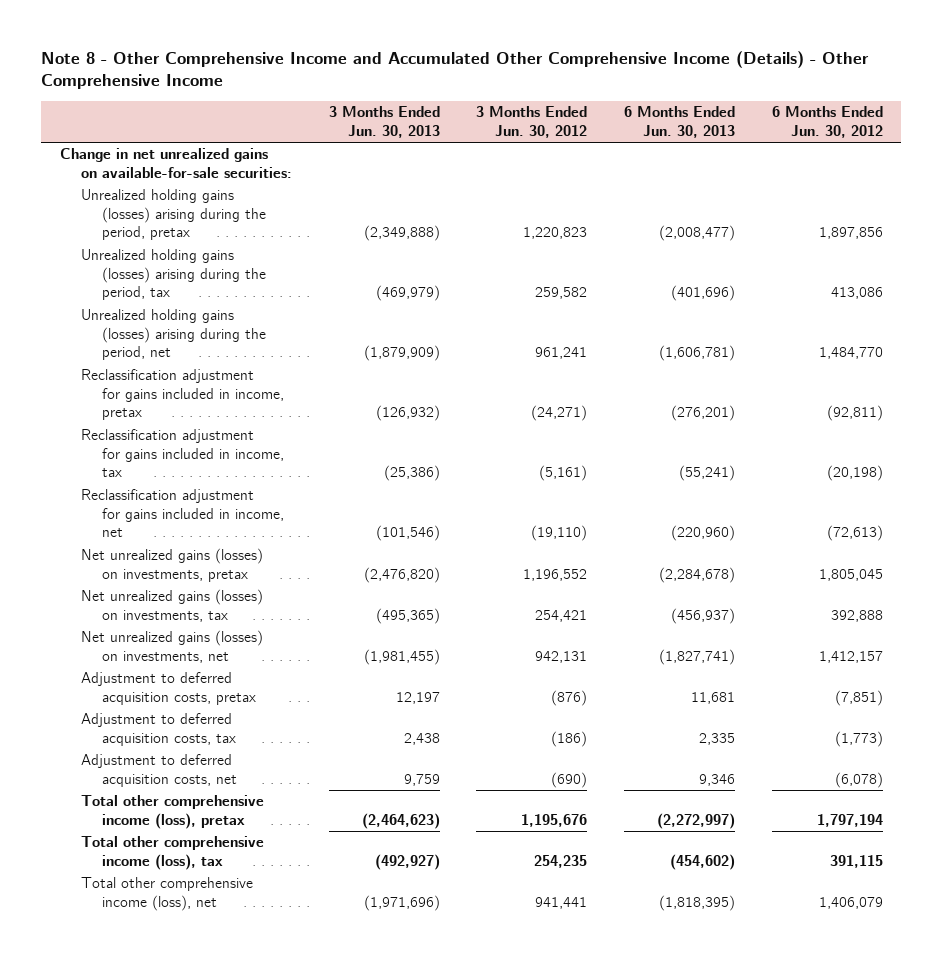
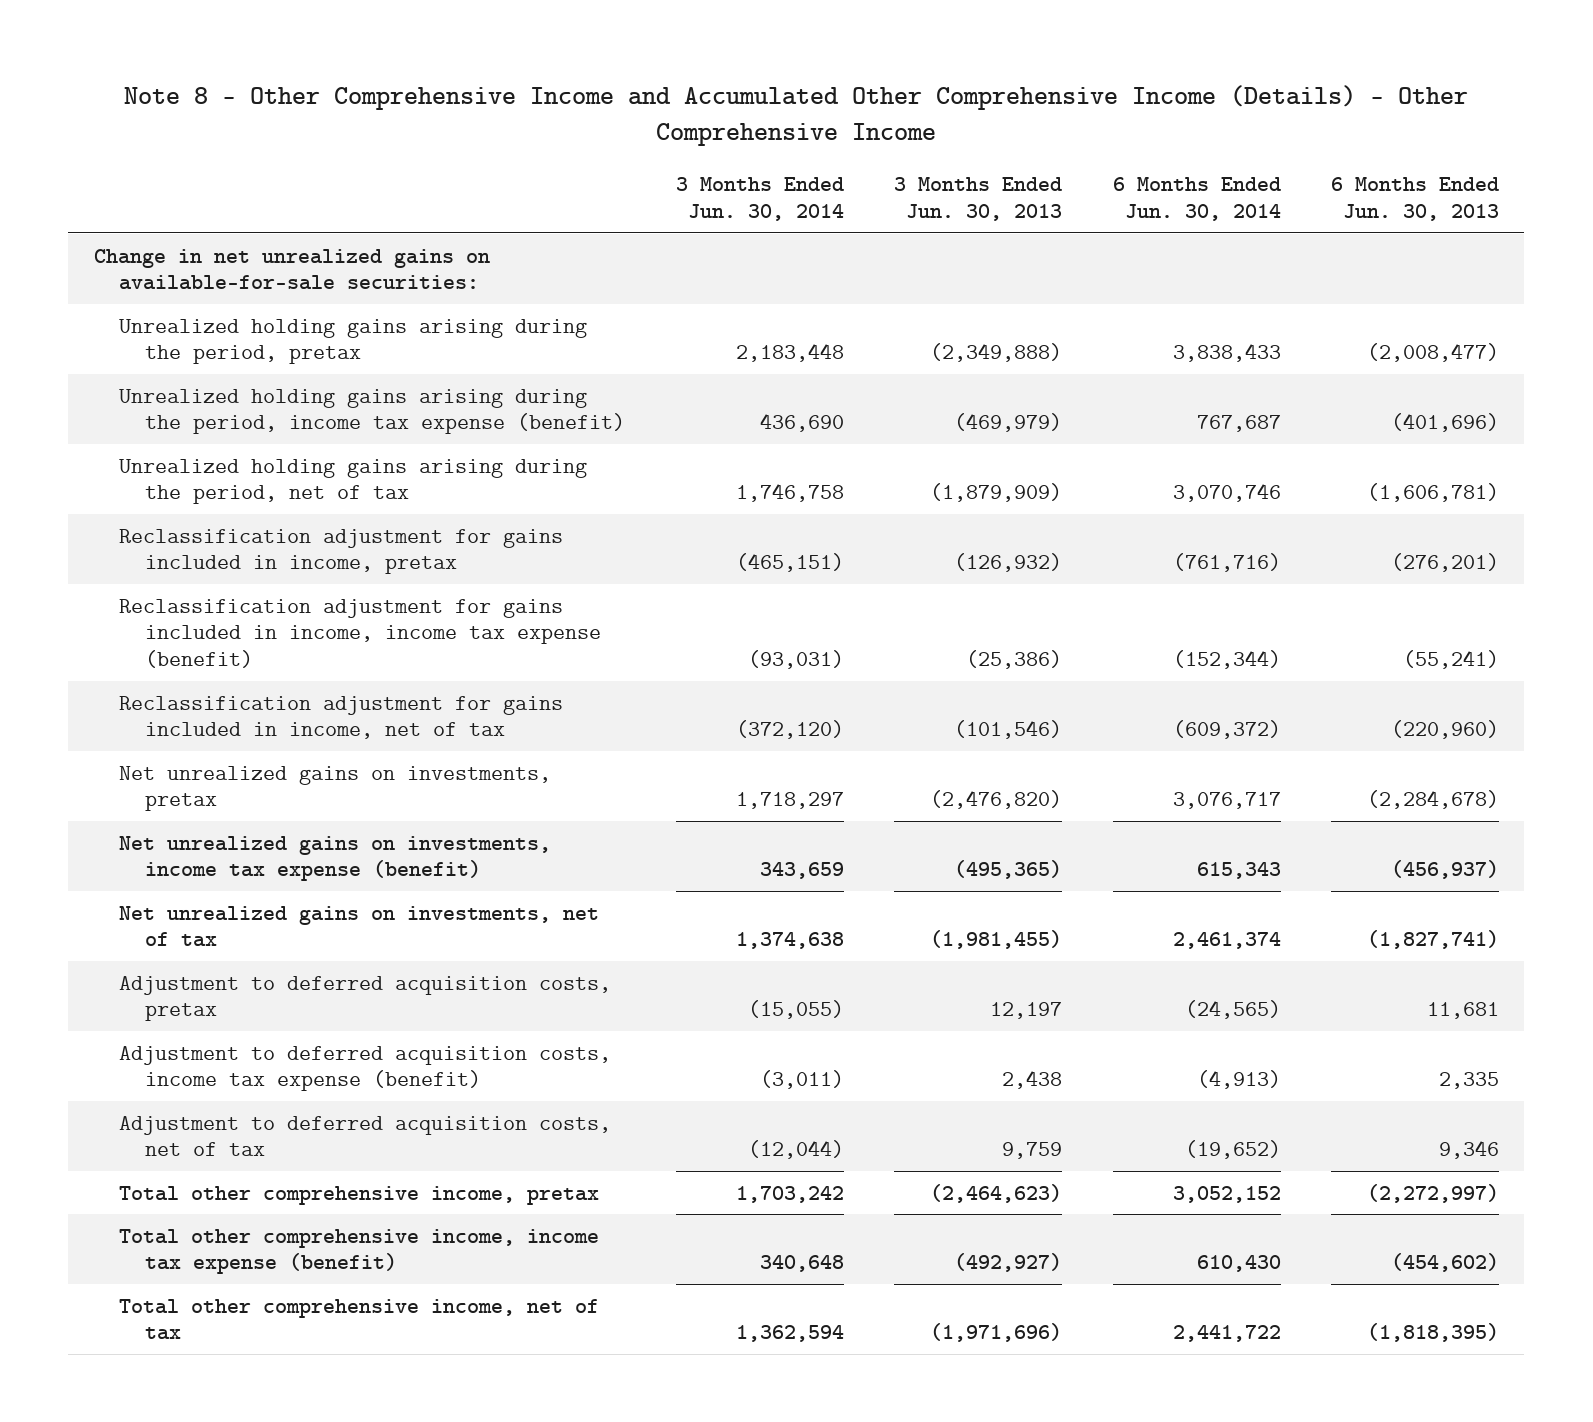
- | 3 Months Ended Jun. 30, 2013 | 3 Months Ended Jun. 30, 2012 | 6 Months Ended Jun. 30, 2013 | 6 Months Ended Jun. 30, 2012
+ | 3 Months Ended Jun. 30, 2014 | 3 Months Ended Jun. 30, 2013 | 6 Months Ended Jun. 30, 2014 | 6 Months Ended Jun. 30, 2013
- Unrealized holding gains (losses) arising during the period, pretax | (2,349,888) | 1,220,823 | (2,008,477) | 1,897,856
- Unrealized holding gains (losses) arising during the period, tax | (469,979) | 259,582 | (401,696) | 413,086
- Unrealized holding gains (losses) arising during the period, net | (1,879,909) | 961,241 | (1,606,781) | 1,484,770
+ Unrealized holding gains arising during the period, pretax | 2,183,448 | (2,349,888) | 3,838,433 | (2,008,477)
+ Unrealized holding gains arising during the period, income tax expense (benefit) | 436,690 | (469,979) | 767,687 | (401,696)
+ Unrealized holding gains arising during the period, net of tax | 1,746,758 | (1,879,909) | 3,070,746 | (1,606,781)
- Reclassification adjustment for gains included in income, tax | (25,386) | (5,161) | (55,241) | (20,198)
- Reclassification adjustment for gains included in income, net | (101,546) | (19,110) | (220,960) | (72,613)
- Net unrealized gains (losses) on investments, pretax | (2,476,820) | 1,196,552 | (2,284,678) | 1,805,045
- Net unrealized gains (losses) on investments, tax | (495,365) | 254,421 | (456,937) | 392,888
- Net unrealized gains (losses) on investments, net | (1,981,455) | 942,131 | (1,827,741) | 1,412,157
+ Reclassification adjustment for gains included in income, income tax expense (benefit) | (93,031) | (25,386) | (152,344) | (55,241)
+ Reclassification adjustment for gains included in income, net of tax | (372,120) | (101,546) | (609,372) | (220,960)
+ Net unrealized gains on investments, pretax | 1,718,297 | (2,476,820) | 3,076,717 | (2,284,678)
+ Net unrealized gains on investments, income tax expense (benefit) | 343,659 | (495,365) | 615,343 | (456,937)
+ Net unrealized gains on investments, net of tax | 1,374,638 | (1,981,455) | 2,461,374 | (1,827,741)
- Adjustment to deferred acquisition costs, tax | 2,438 | (186) | 2,335 | (1,773)
- Adjustment to deferred acquisition costs, net | 9,759 | (690) | 9,346 | (6,078)
- Total other comprehensive income (loss), pretax | (2,464,623) | 1,195,676 | (2,272,997) | 1,797,194
- Total other comprehensive income (loss), tax | (492,927) | 254,235 | (454,602) | 391,115
- Total other comprehensive income (loss), net | (1,971,696) | 941,441 | (1,818,395) | 1,406,079
+ Adjustment to deferred acquisition costs, income tax expense (benefit) | (3,011) | 2,438 | (4,913) | 2,335
+ Adjustment to deferred acquisition costs, net of tax | (12,044) | 9,759 | (19,652) | 9,346
+ Total other comprehensive income, pretax | 1,703,242 | (2,464,623) | 3,052,152 | (2,272,997)
+ Total other comprehensive income, income tax expense (benefit) | 340,648 | (492,927) | 610,430 | (454,602)
+ Total other comprehensive income, net of tax | 1,362,594 | (1,971,696) | 2,441,722 | (1,818,395)

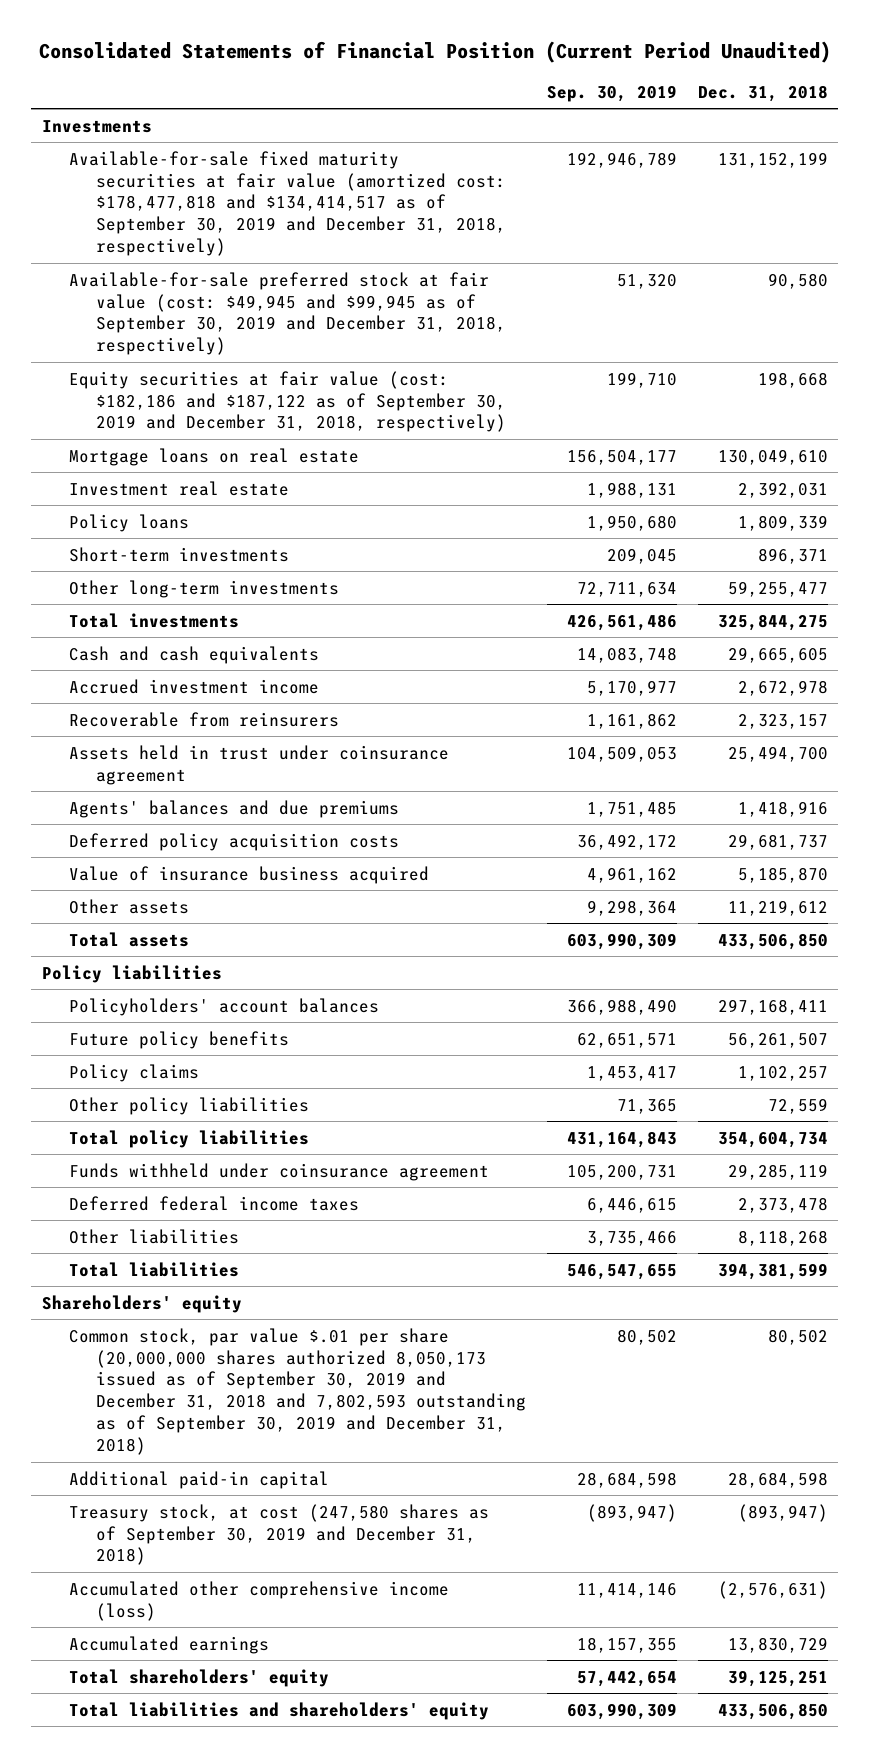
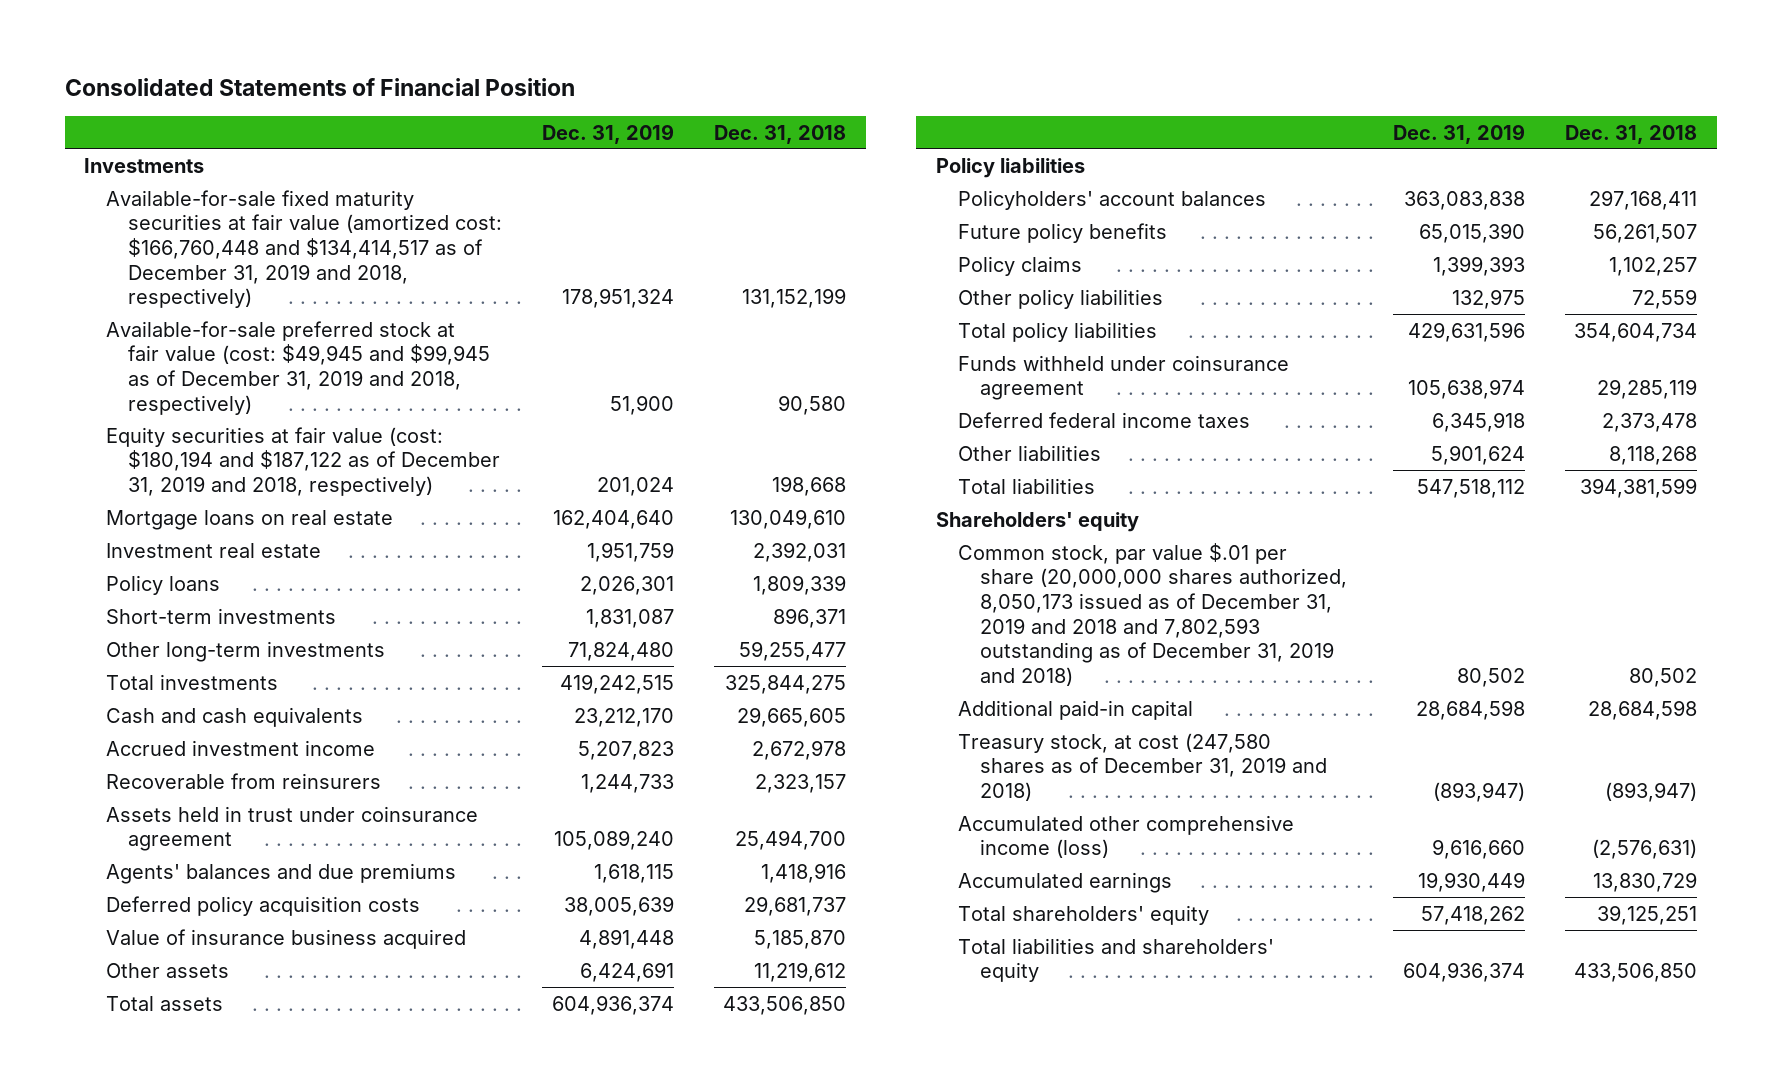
- Consolidated Statements of Financial Position (Current Period Unaudited)
+ Consolidated Statements of Financial Position
- | Sep. 30, 2019 | Dec. 31, 2018
+ | Dec. 31, 2019 | Dec. 31, 2018
- Available-for-sale fixed maturity securities at fair value (amortized cost: $178,477,818 and $134,414,517 as of September 30, 2019 and December 31, 2018, respectively) | 192,946,789 | 131,152,199
- Available-for-sale preferred stock at fair value (cost: $49,945 and $99,945 as of September 30, 2019 and December 31, 2018, respectively) | 51,320 | 90,580
- Equity securities at fair value (cost: $182,186 and $187,122 as of September 30, 2019 and December 31, 2018, respectively) | 199,710 | 198,668
+ Available-for-sale fixed maturity securities at fair value (amortized cost: $166,760,448 and $134,414,517 as of December 31, 2019 and 2018, respectively) | 178,951,324 | 131,152,199
+ Available-for-sale preferred stock at fair value (cost: $49,945 and $99,945 as of December 31, 2019 and 2018, respectively) | 51,900 | 90,580
+ Equity securities at fair value (cost: $180,194 and $187,122 as of December 31, 2019 and 2018, respectively) | 201,024 | 198,668
- Common stock, par value $.01 per share (20,000,000 shares authorized 8,050,173 issued as of September 30, 2019 and December 31, 2018 and 7,802,593 outstanding as of September 30, 2019 and December 31, 2018) | 80,502 | 80,502
+ Common stock, par value $.01 per share (20,000,000 shares authorized, 8,050,173 issued as of December 31, 2019 and 2018 and 7,802,593 outstanding as of December 31, 2019 and 2018) | 80,502 | 80,502
- Treasury stock, at cost (247,580 shares as of September 30, 2019 and December 31, 2018) | (893,947) | (893,947)
+ Treasury stock, at cost (247,580 shares as of December 31, 2019 and 2018) | (893,947) | (893,947)

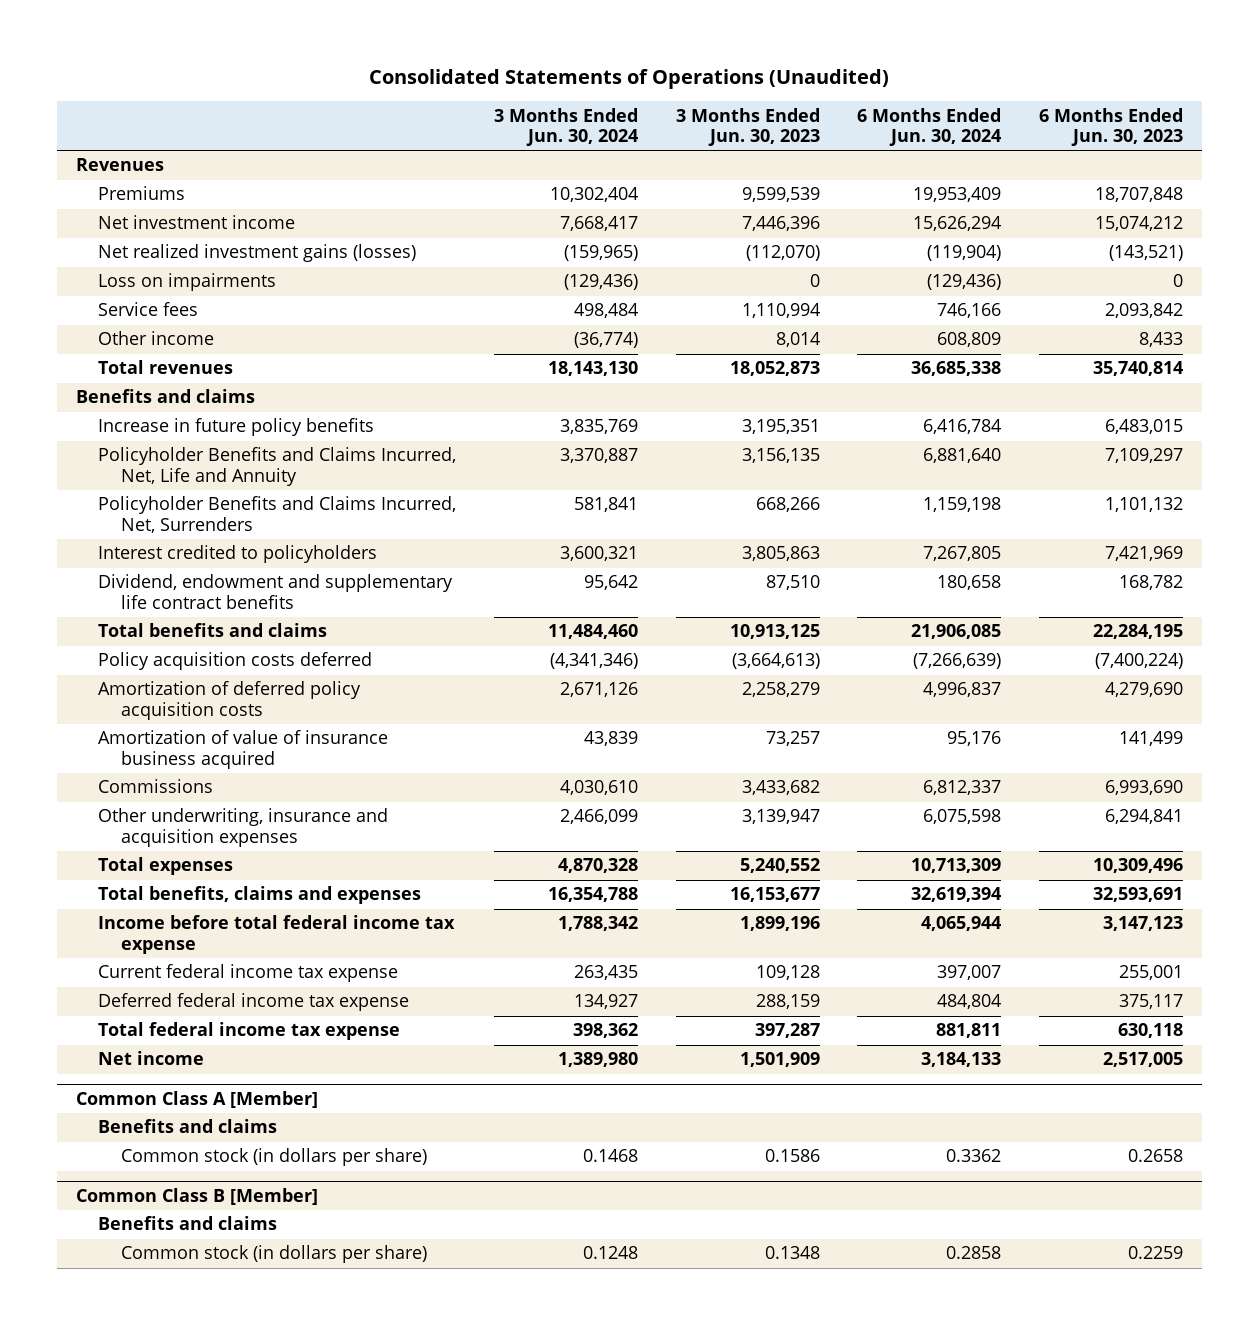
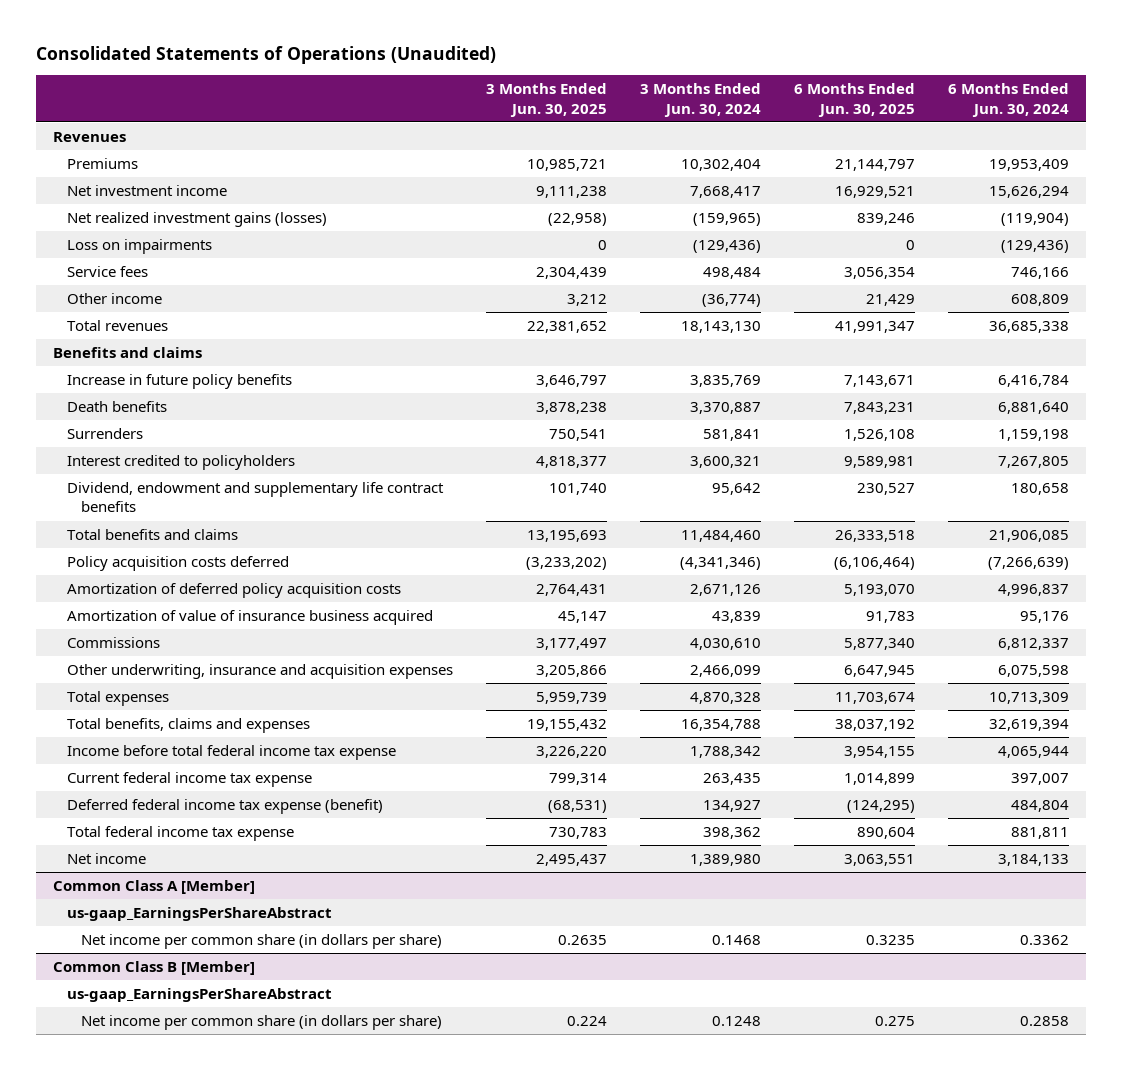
- | 3 Months Ended Jun. 30, 2024 | 3 Months Ended Jun. 30, 2023 | 6 Months Ended Jun. 30, 2024 | 6 Months Ended Jun. 30, 2023
+ | 3 Months Ended Jun. 30, 2025 | 3 Months Ended Jun. 30, 2024 | 6 Months Ended Jun. 30, 2025 | 6 Months Ended Jun. 30, 2024
- Policyholder Benefits and Claims Incurred, Net, Life and Annuity | 3,370,887 | 3,156,135 | 6,881,640 | 7,109,297
- Policyholder Benefits and Claims Incurred, Net, Surrenders | 581,841 | 668,266 | 1,159,198 | 1,101,132
+ Death benefits | 3,878,238 | 3,370,887 | 7,843,231 | 6,881,640
+ Surrenders | 750,541 | 581,841 | 1,526,108 | 1,159,198
- Deferred federal income tax expense | 134,927 | 288,159 | 484,804 | 375,117
+ Deferred federal income tax expense (benefit) | (68,531) | 134,927 | (124,295) | 484,804
@ Common Class A [Member]
- Benefits and claims
- Common stock (in dollars per share) | 0.1468 | 0.1586 | 0.3362 | 0.2658
+ us-gaap_EarningsPerShareAbstract
+ Net income per common share (in dollars per share) | 0.2635 | 0.1468 | 0.3235 | 0.3362
@ Common Class B [Member]
- Benefits and claims
- Common stock (in dollars per share) | 0.1248 | 0.1348 | 0.2858 | 0.2259
+ us-gaap_EarningsPerShareAbstract
+ Net income per common share (in dollars per share) | 0.224 | 0.1248 | 0.275 | 0.2858

